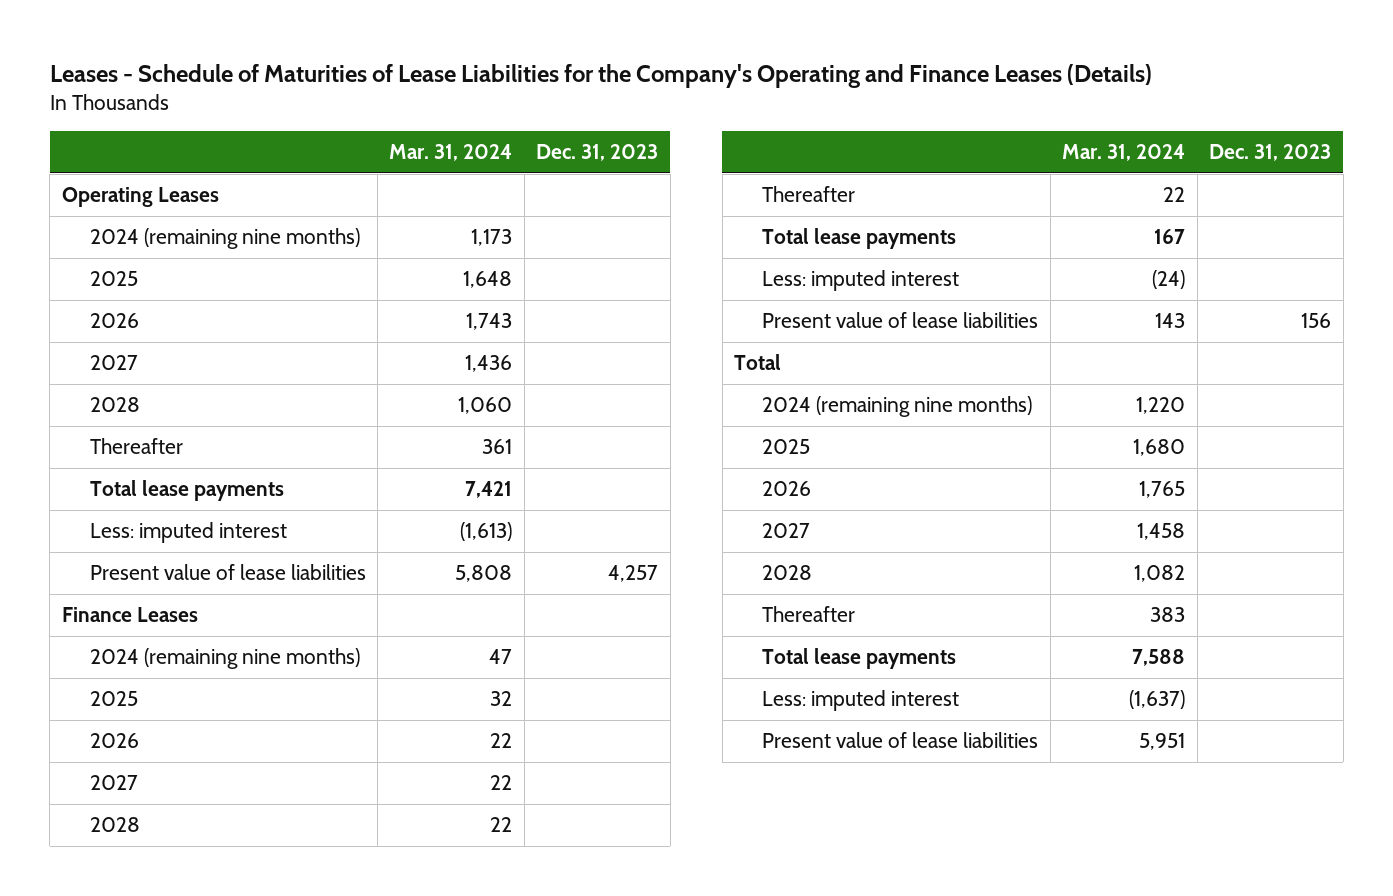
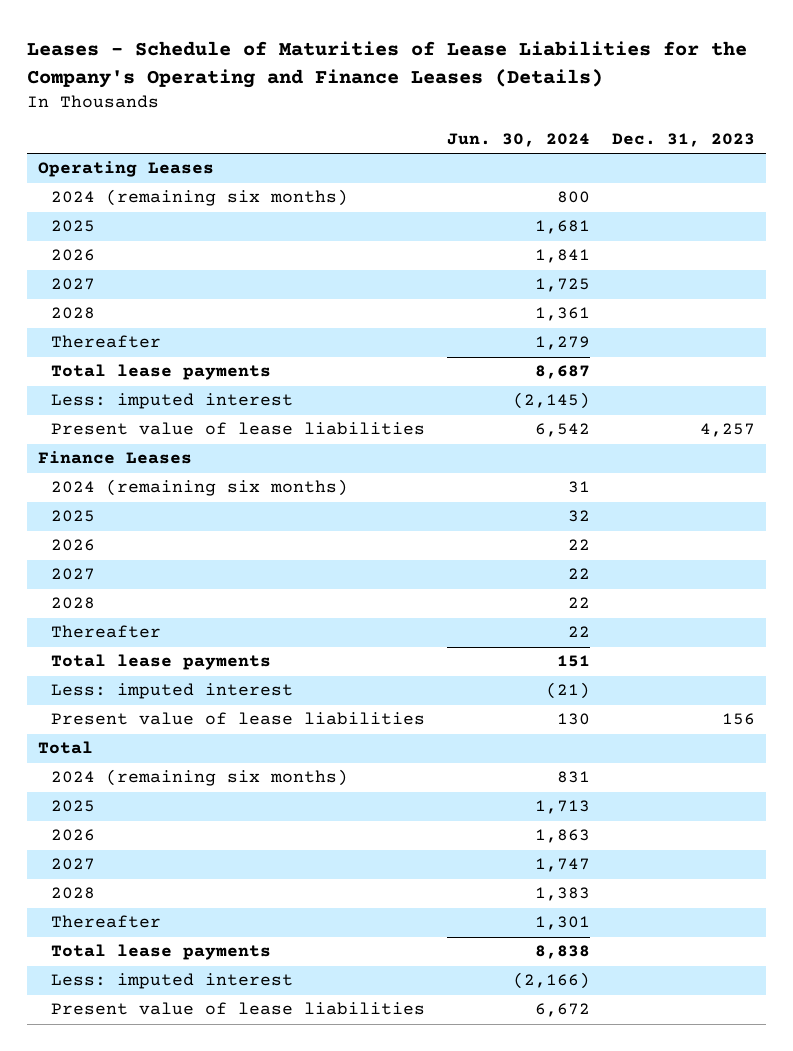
- | Mar. 31, 2024 | Dec. 31, 2023
+ | Jun. 30, 2024 | Dec. 31, 2023
- 2024 (remaining nine months) | 1,173 |
+ 2024 (remaining six months) | 800 |
- 2024 (remaining nine months) | 47 |
+ 2024 (remaining six months) | 31 |
- 2024 (remaining nine months) | 1,220 |
+ 2024 (remaining six months) | 831 |

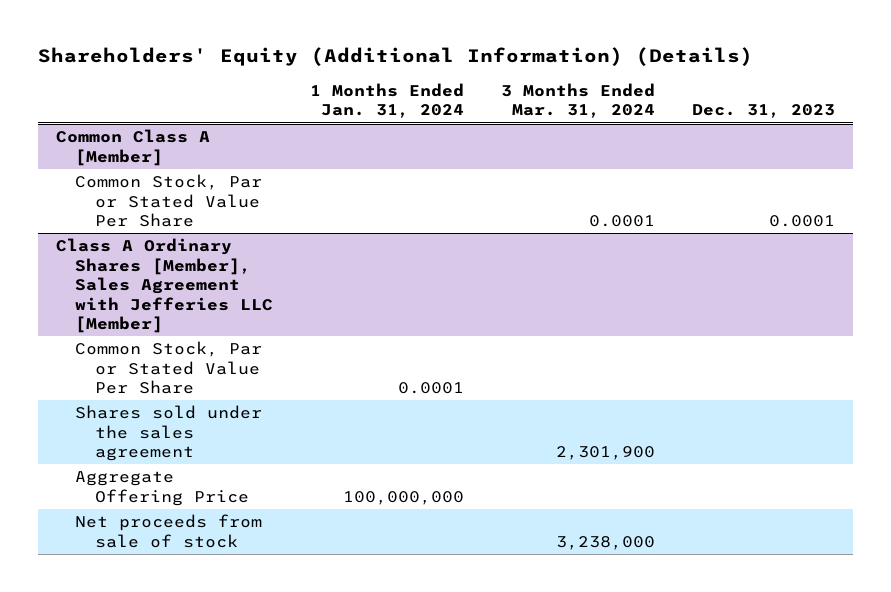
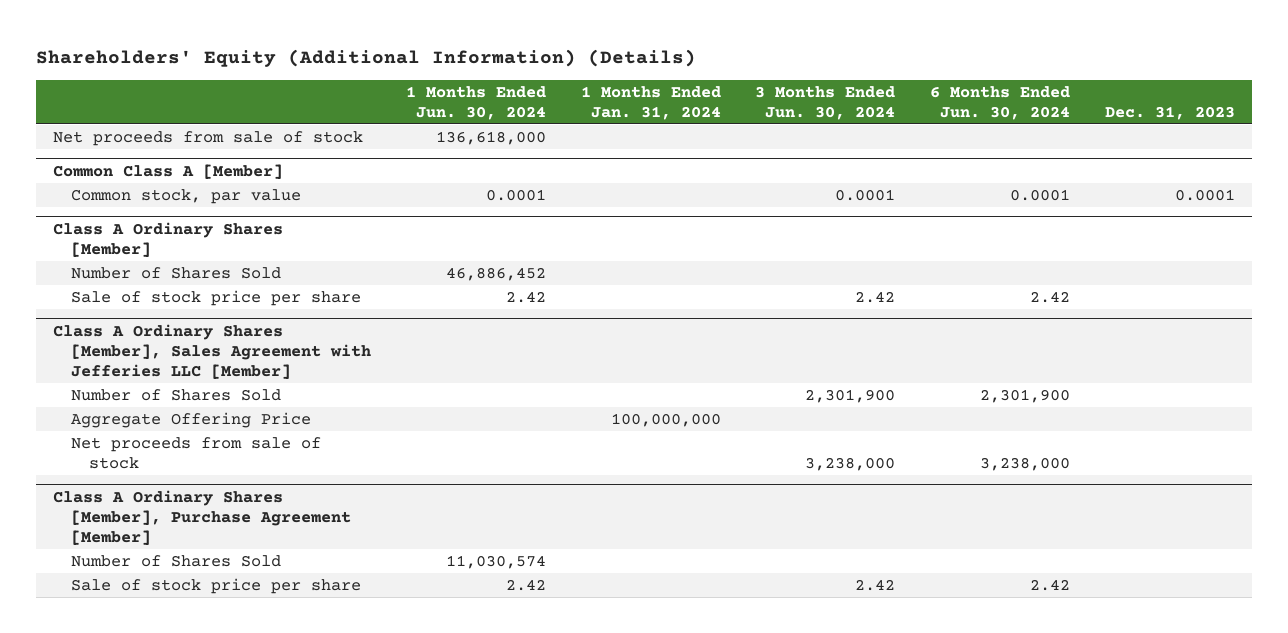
- | 1 Months Ended Jan. 31, 2024 | 3 Months Ended Mar. 31, 2024 | Dec. 31, 2023
+ | 1 Months Ended Jun. 30, 2024 | 1 Months Ended Jan. 31, 2024 | 3 Months Ended Jun. 30, 2024 | 6 Months Ended Jun. 30, 2024 | Dec. 31, 2023
+ Net proceeds from sale of stock | 136,618,000 | | | |
@ Common Class A [Member]
- Common Stock, Par or Stated Value Per Share | | 0.0001 | 0.0001
+ Common stock, par value | 0.0001 | | 0.0001 | 0.0001 | 0.0001
+ Class A Ordinary Shares [Member]
+ Number of Shares Sold | 46,886,452 | | | |
+ Sale of stock price per share | 2.42 | | 2.42 | 2.42 |
@ Class A Ordinary Shares [Member], Sales Agreement with Jefferies LLC [Member]
- Common Stock, Par or Stated Value Per Share | 0.0001 | |
- Shares sold under the sales agreement | | 2,301,900 |
+ Number of Shares Sold | | | 2,301,900 | 2,301,900 |
+ Class A Ordinary Shares [Member], Purchase Agreement [Member]
+ Number of Shares Sold | 11,030,574 | | | |
+ Sale of stock price per share | 2.42 | | 2.42 | 2.42 |

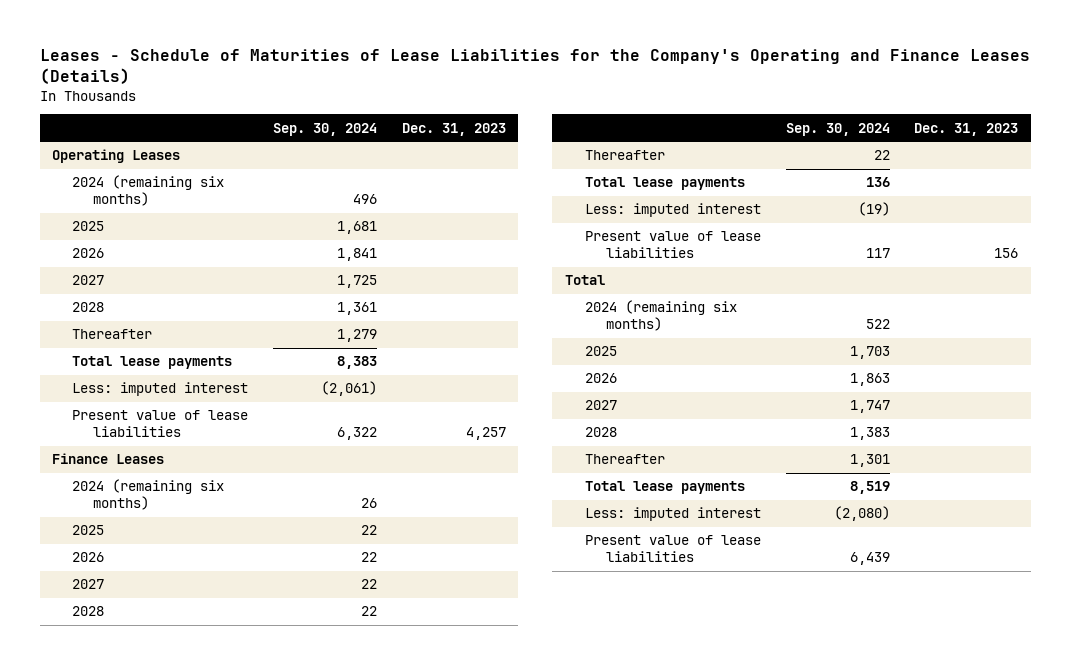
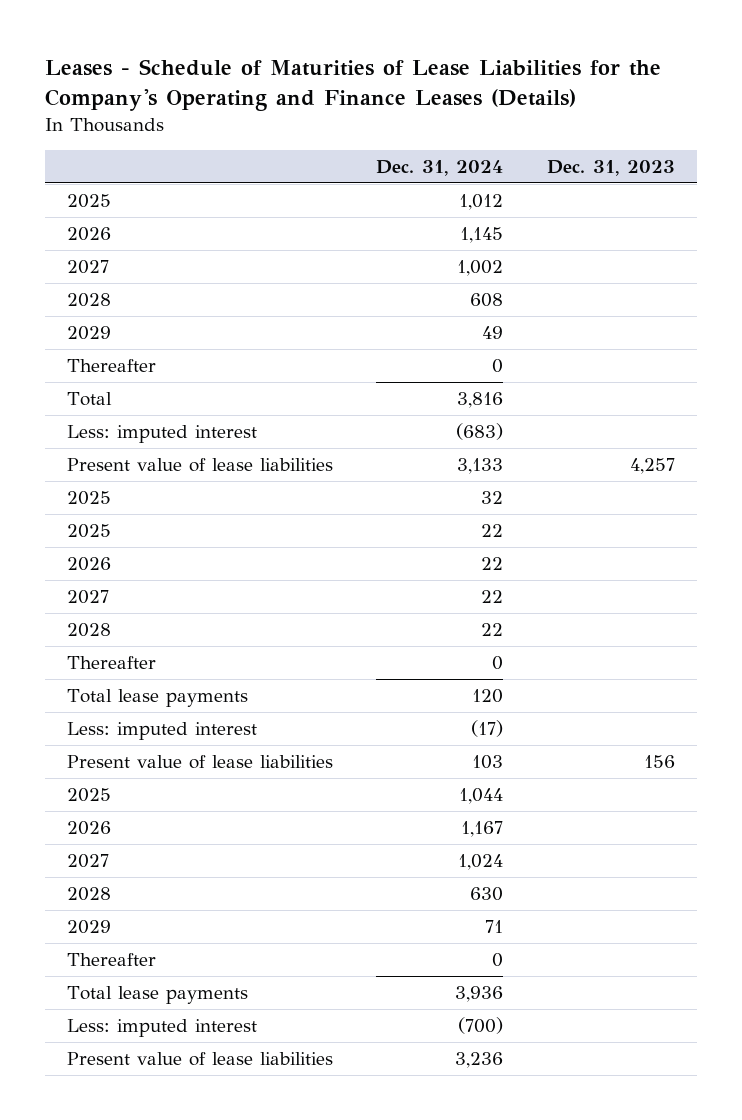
- | Sep. 30, 2024 | Dec. 31, 2023
+ | Dec. 31, 2024 | Dec. 31, 2023
- Operating Leases
- 2024 (remaining six months) | 496 |
+ 2029 | 49 |
- Total lease payments | 8,383 |
moved up: Total | 3,816 |
- Finance Leases
- 2024 (remaining six months) | 26 |
+ 2025 | 22 |
- 2024 (remaining six months) | 522 |
+ 2029 | 71 |

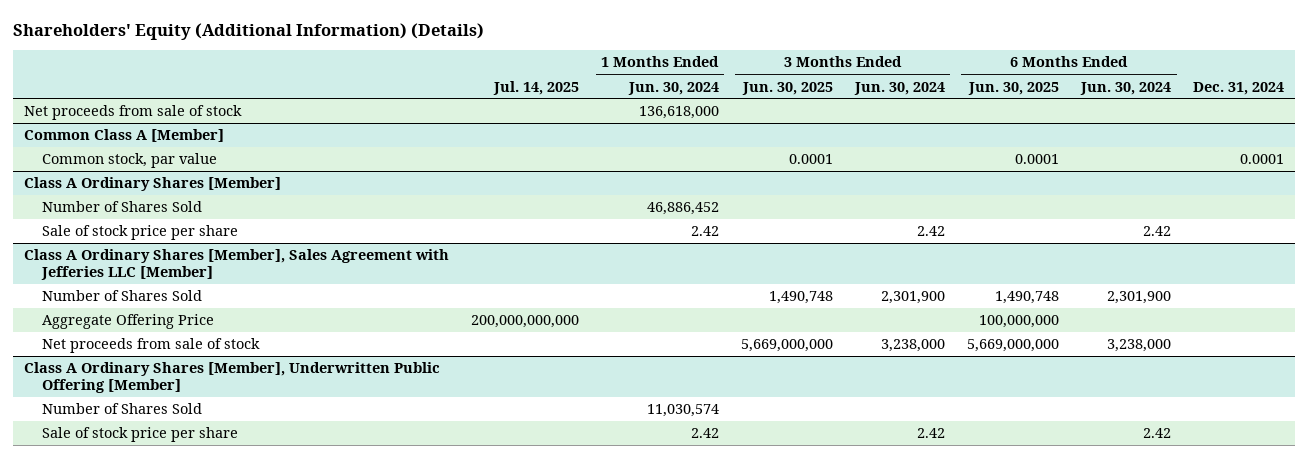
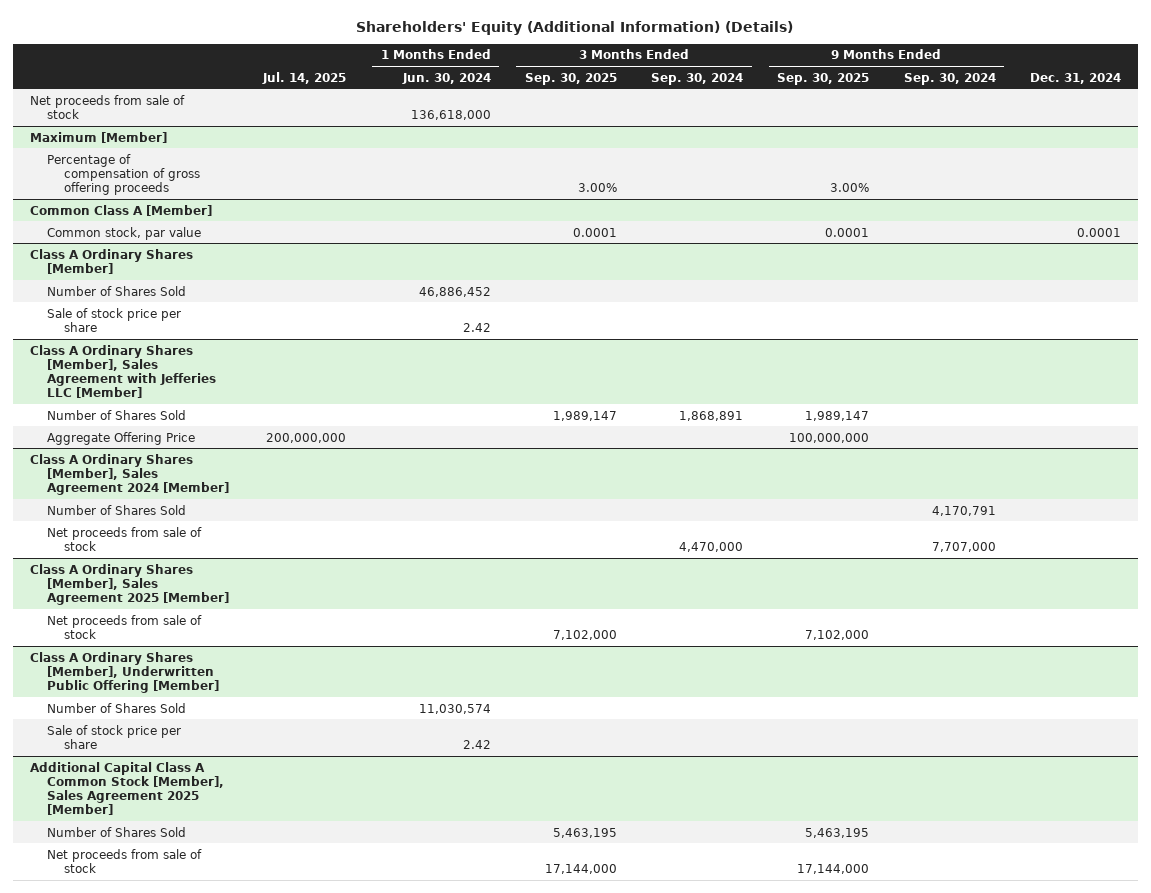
- | Jul. 14, 2025 | 1 Months Ended Jun. 30, 2024 | 3 Months Ended Jun. 30, 2025 | 3 Months Ended Jun. 30, 2024 | 6 Months Ended Jun. 30, 2025 | 6 Months Ended Jun. 30, 2024 | Dec. 31, 2024
+ | Jul. 14, 2025 | 1 Months Ended Jun. 30, 2024 | 3 Months Ended Sep. 30, 2025 | 3 Months Ended Sep. 30, 2024 | 9 Months Ended Sep. 30, 2025 | 9 Months Ended Sep. 30, 2024 | Dec. 31, 2024
+ Maximum [Member]
+ Percentage of compensation of gross offering proceeds | | | 3.00% | | 3.00% | |
@ Class A Ordinary Shares [Member], Sales Agreement with Jefferies LLC [Member]
- Aggregate Offering Price | 200,000,000,000 | | | | 100,000,000 | |
- Net proceeds from sale of stock | | | 5,669,000,000 | 3,238,000 | 5,669,000,000 | 3,238,000 |
+ Aggregate Offering Price | 200,000,000 | | | | 100,000,000 | |
+ Class A Ordinary Shares [Member], Sales Agreement 2024 [Member]
+ Number of Shares Sold | | | | | | 4,170,791 |
+ Net proceeds from sale of stock | | | | 4,470,000 | | 7,707,000 |
+ Class A Ordinary Shares [Member], Sales Agreement 2025 [Member]
+ Net proceeds from sale of stock | | | 7,102,000 | | 7,102,000 | |
+ Additional Capital Class A Common Stock [Member], Sales Agreement 2025 [Member]
+ Number of Shares Sold | | | 5,463,195 | | 5,463,195 | |
+ Net proceeds from sale of stock | | | 17,144,000 | | 17,144,000 | |

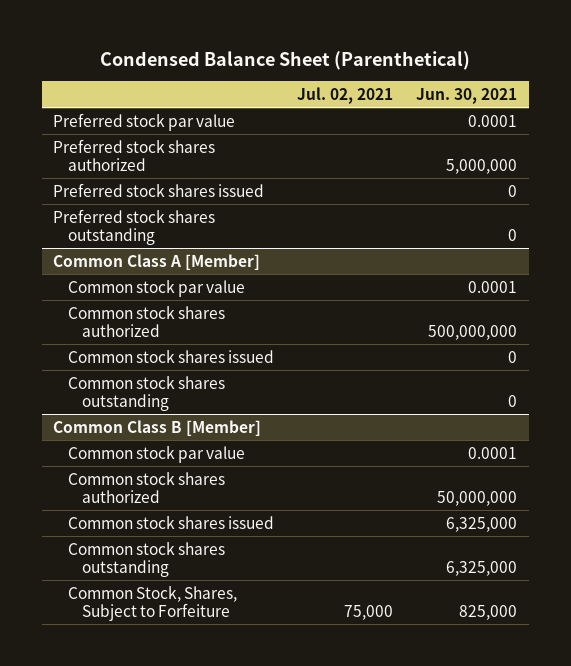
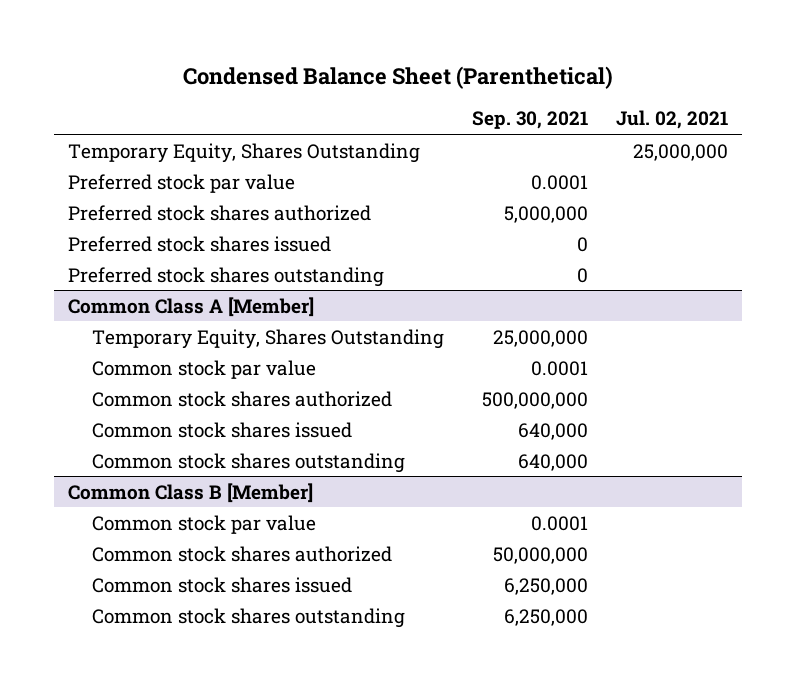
- | Jul. 02, 2021 | Jun. 30, 2021
+ | Sep. 30, 2021 | Jul. 02, 2021
+ Temporary Equity, Shares Outstanding | | 25,000,000
@ Common Class A [Member]
+ Temporary Equity, Shares Outstanding | 25,000,000 |
@ Common Class B [Member]
- Common Stock, Shares, Subject to Forfeiture | 75,000 | 825,000

